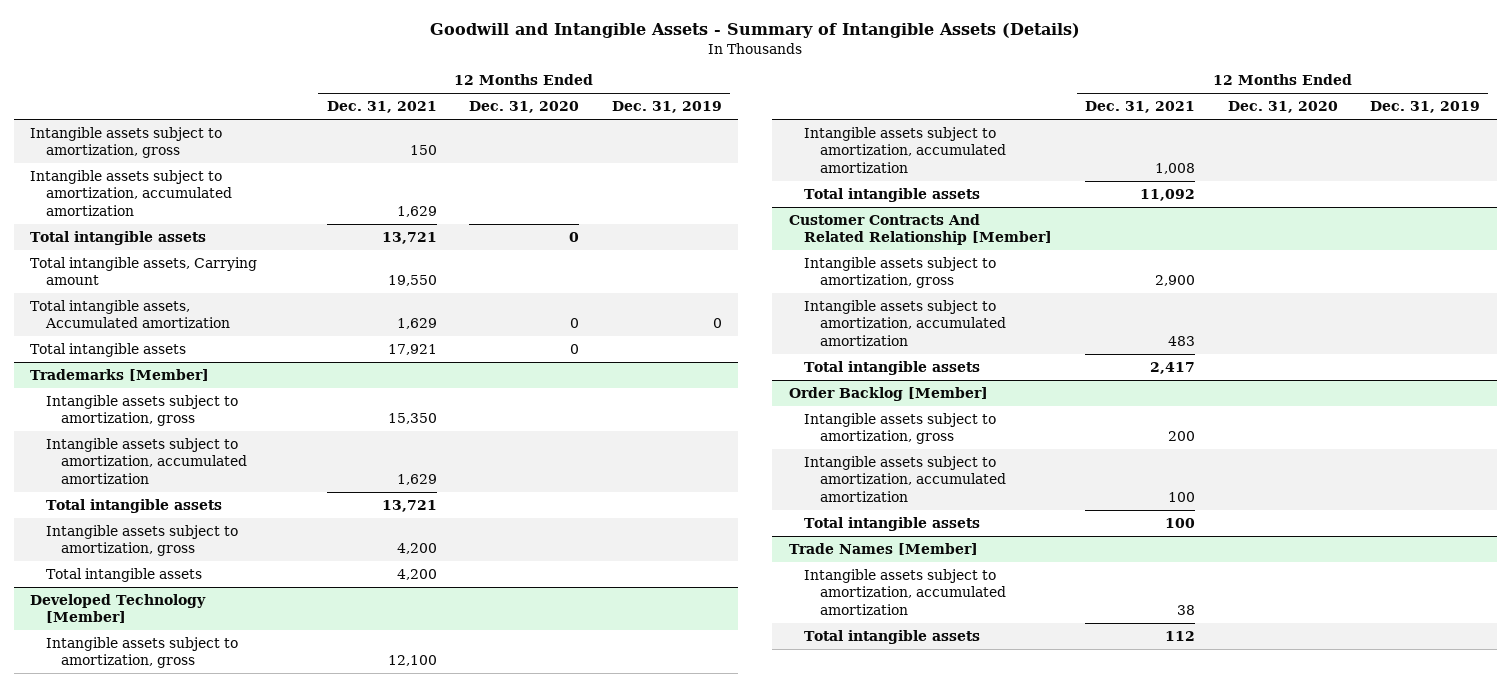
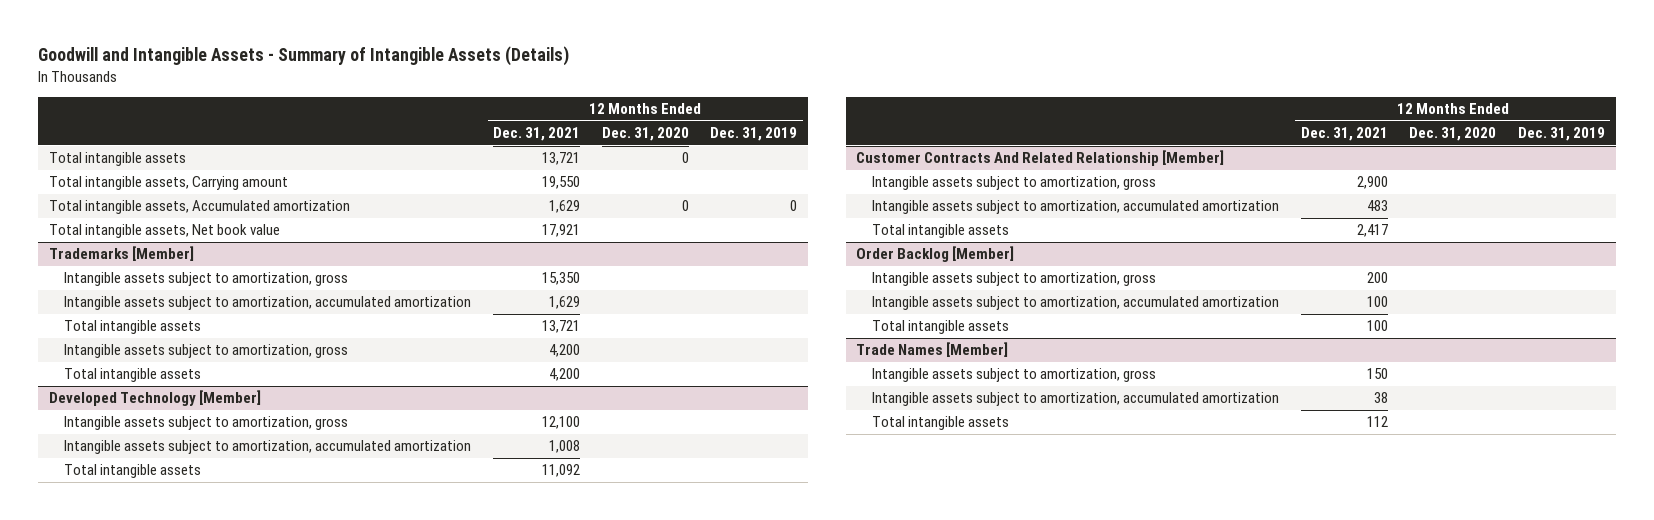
- Intangible assets subject to amortization, gross | 150 | |
- Intangible assets subject to amortization, accumulated amortization | 1,629 | |
- Total intangible assets | 17,921 | 0 |
+ Total intangible assets, Net book value | 17,921 | |
@ Trade Names [Member]
+ Intangible assets subject to amortization, gross | 150 | |

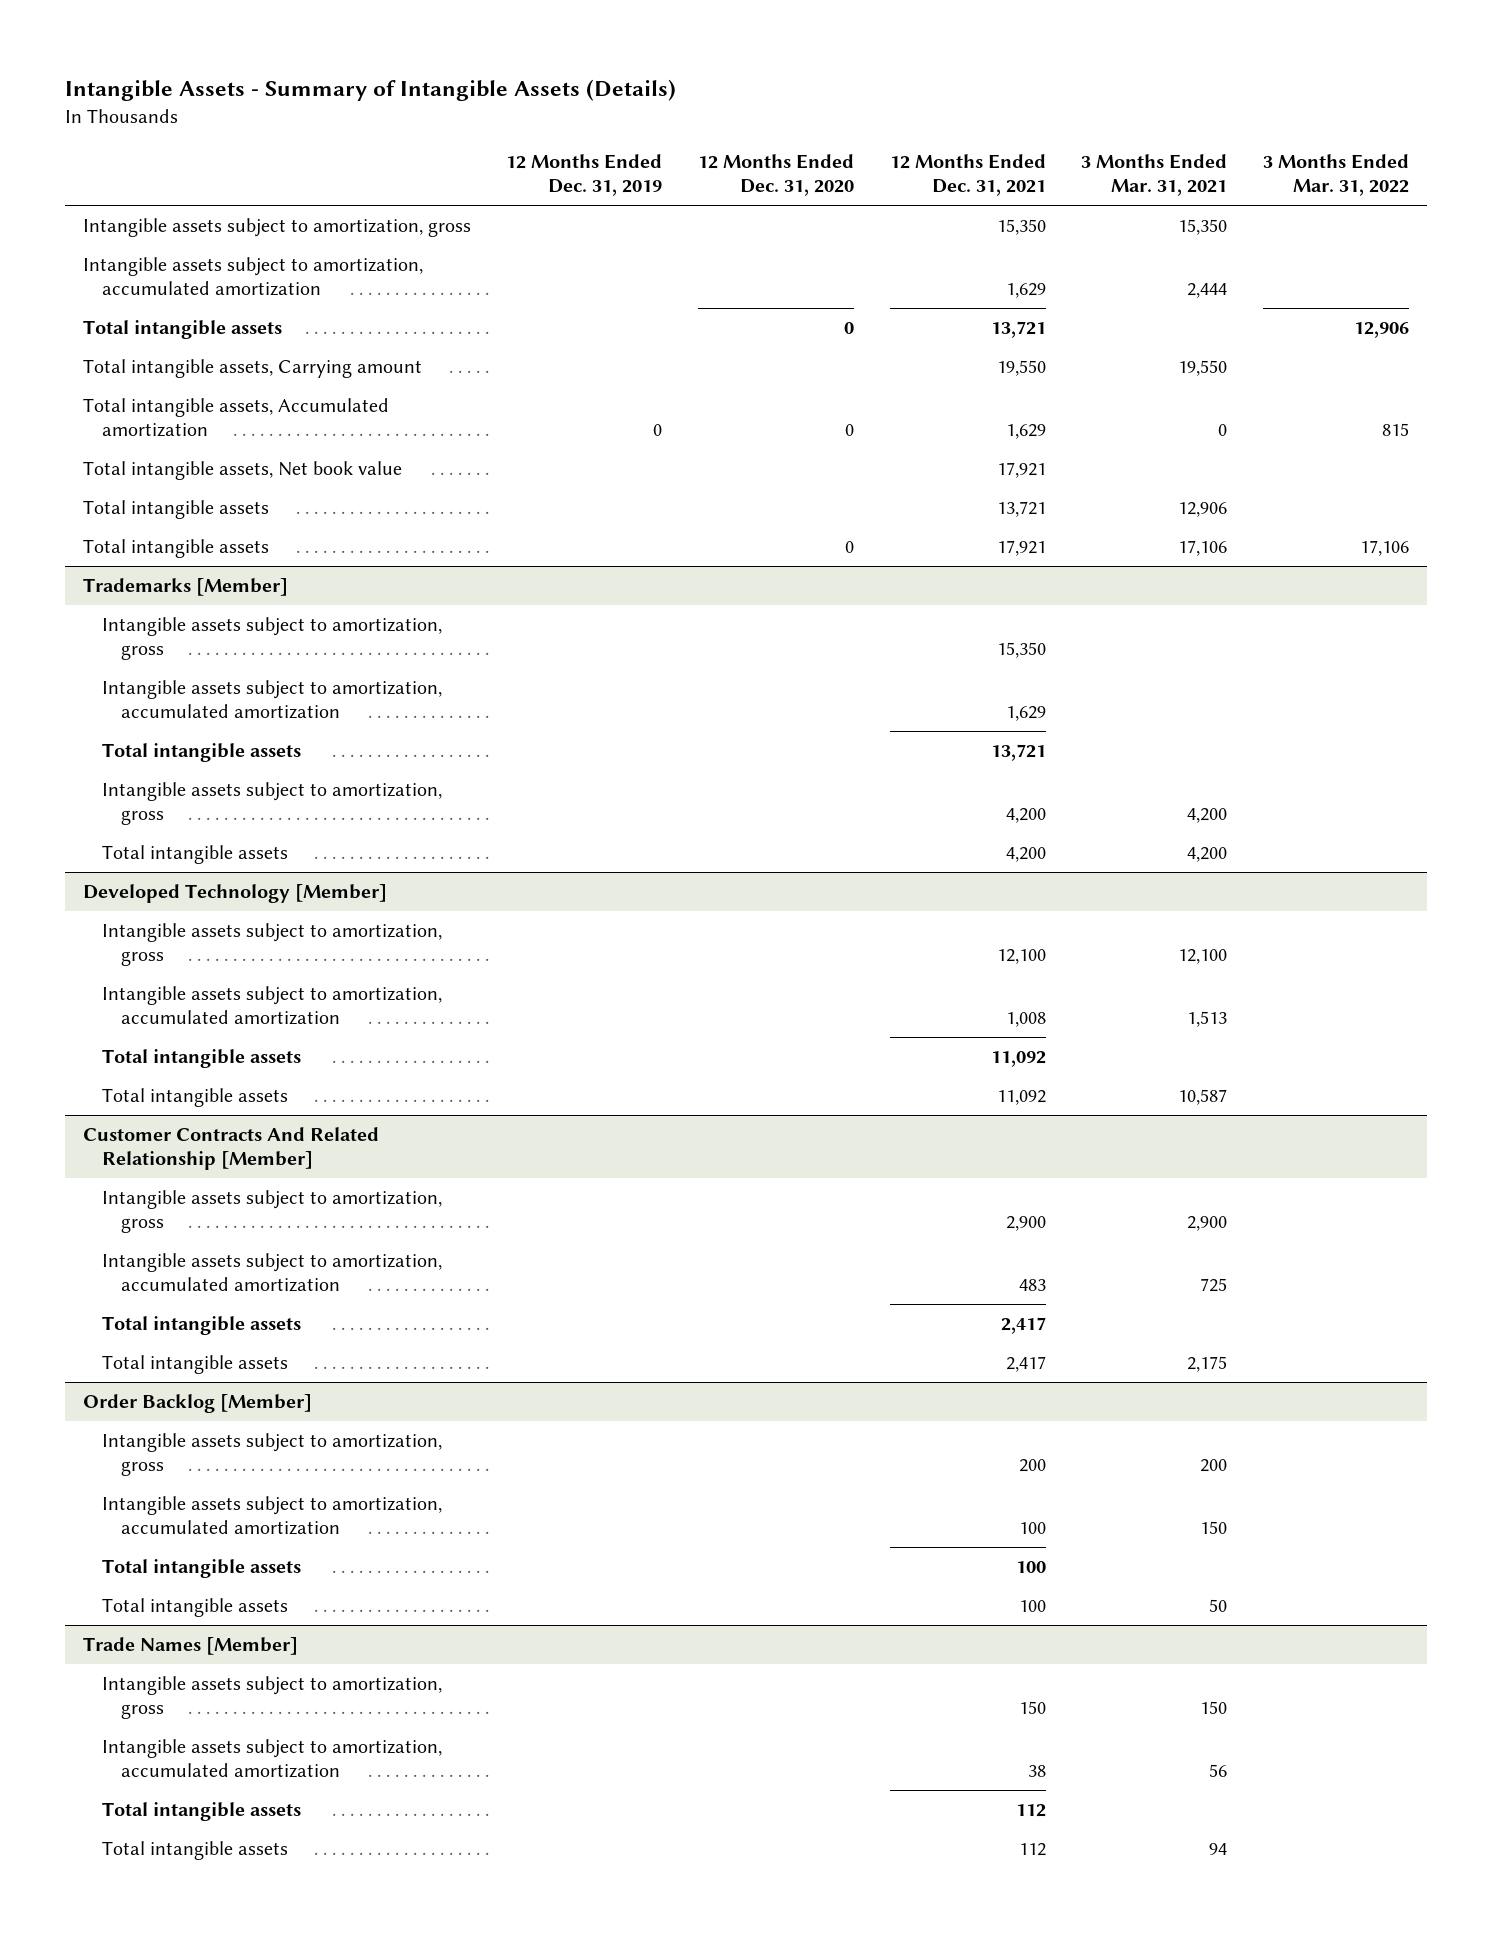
- Goodwill and Intangible Assets - Summary of Intangible Assets (Details)
+ Intangible Assets - Summary of Intangible Assets (Details)
- | 12 Months Ended Dec. 31, 2021 | 12 Months Ended Dec. 31, 2020 | 12 Months Ended Dec. 31, 2019
+ | 12 Months Ended Dec. 31, 2019 | 12 Months Ended Dec. 31, 2020 | 12 Months Ended Dec. 31, 2021 | 3 Months Ended Mar. 31, 2021 | 3 Months Ended Mar. 31, 2022
+ Intangible assets subject to amortization, gross | | | 15,350 | 15,350 |
+ Intangible assets subject to amortization, accumulated amortization | | | 1,629 | 2,444 |
+ Total intangible assets | | | 13,721 | 12,906 |
+ Total intangible assets | | 0 | 17,921 | 17,106 | 17,106
@ Developed Technology [Member]
+ Total intangible assets | | | 11,092 | 10,587 |
@ Customer Contracts And Related Relationship [Member]
+ Total intangible assets | | | 2,417 | 2,175 |
@ Order Backlog [Member]
+ Total intangible assets | | | 100 | 50 |
@ Trade Names [Member]
+ Total intangible assets | | | 112 | 94 |

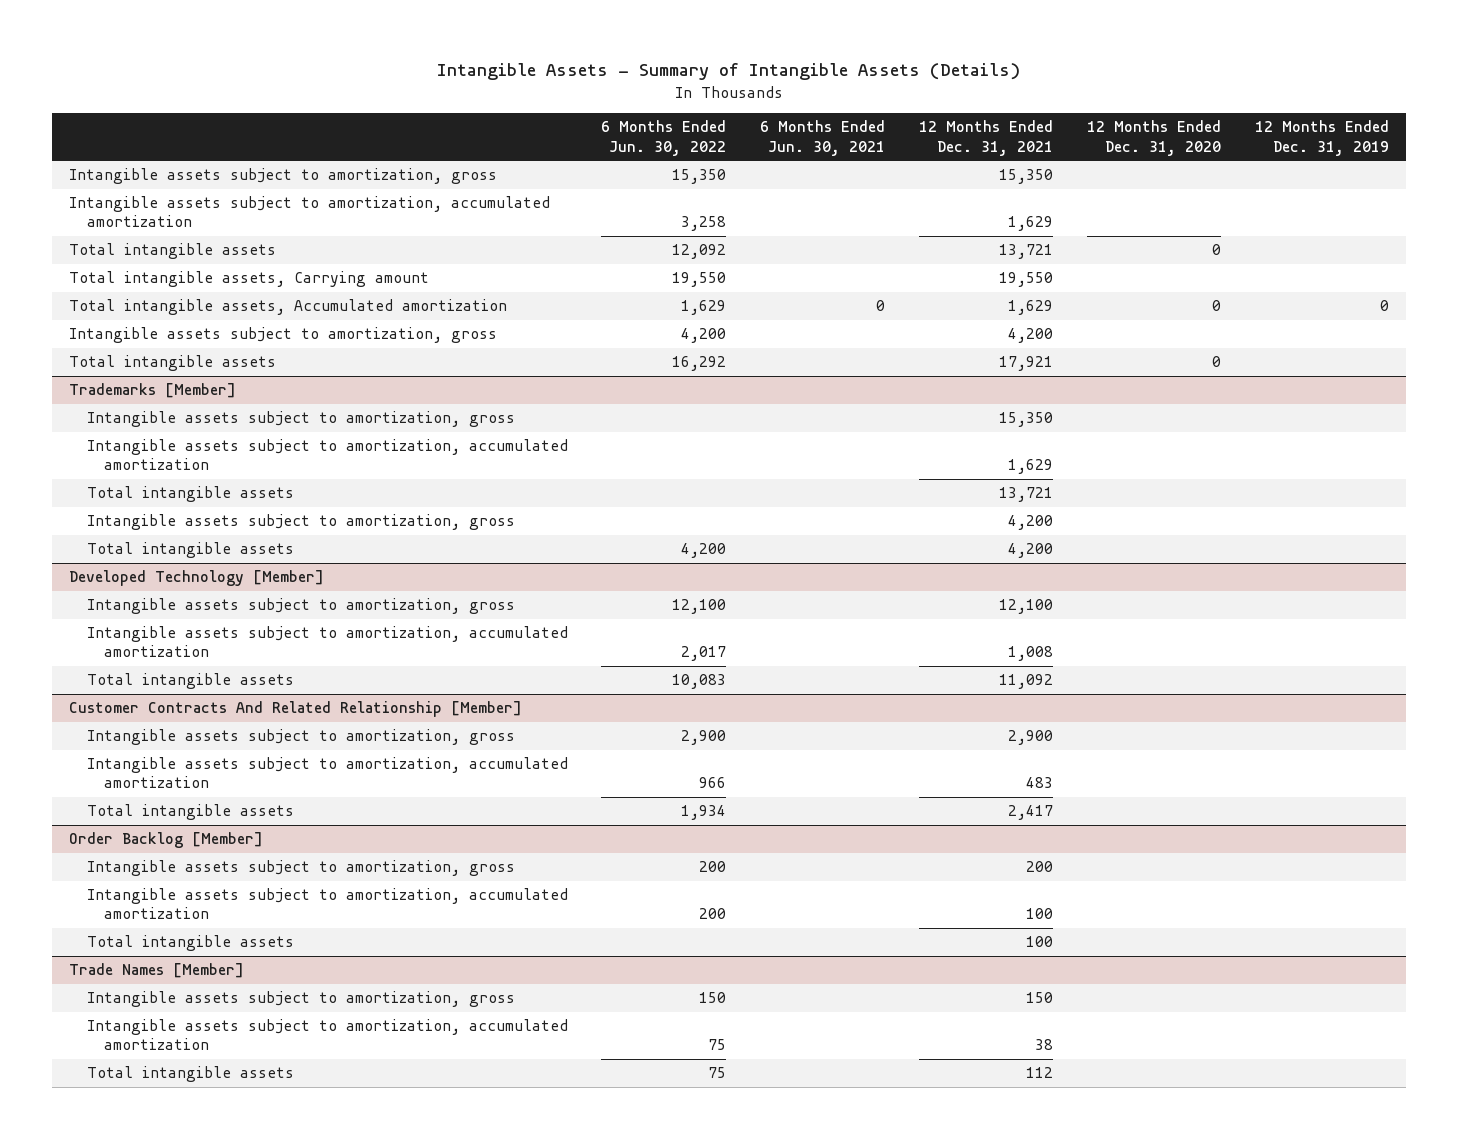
- | 12 Months Ended Dec. 31, 2019 | 12 Months Ended Dec. 31, 2020 | 12 Months Ended Dec. 31, 2021 | 3 Months Ended Mar. 31, 2021 | 3 Months Ended Mar. 31, 2022
+ | 6 Months Ended Jun. 30, 2022 | 6 Months Ended Jun. 30, 2021 | 12 Months Ended Dec. 31, 2021 | 12 Months Ended Dec. 31, 2020 | 12 Months Ended Dec. 31, 2019
- Total intangible assets, Net book value | | | 17,921 | |
- Total intangible assets | | | 13,721 | 12,906 |
+ Intangible assets subject to amortization, gross | 4,200 | | 4,200 | |
@ Developed Technology [Member]
- Total intangible assets | | | 11,092 | 10,587 |
@ Customer Contracts And Related Relationship [Member]
- Total intangible assets | | | 2,417 | 2,175 |
@ Order Backlog [Member]
- Total intangible assets | | | 100 | 50 |
@ Trade Names [Member]
- Total intangible assets | | | 112 | 94 |

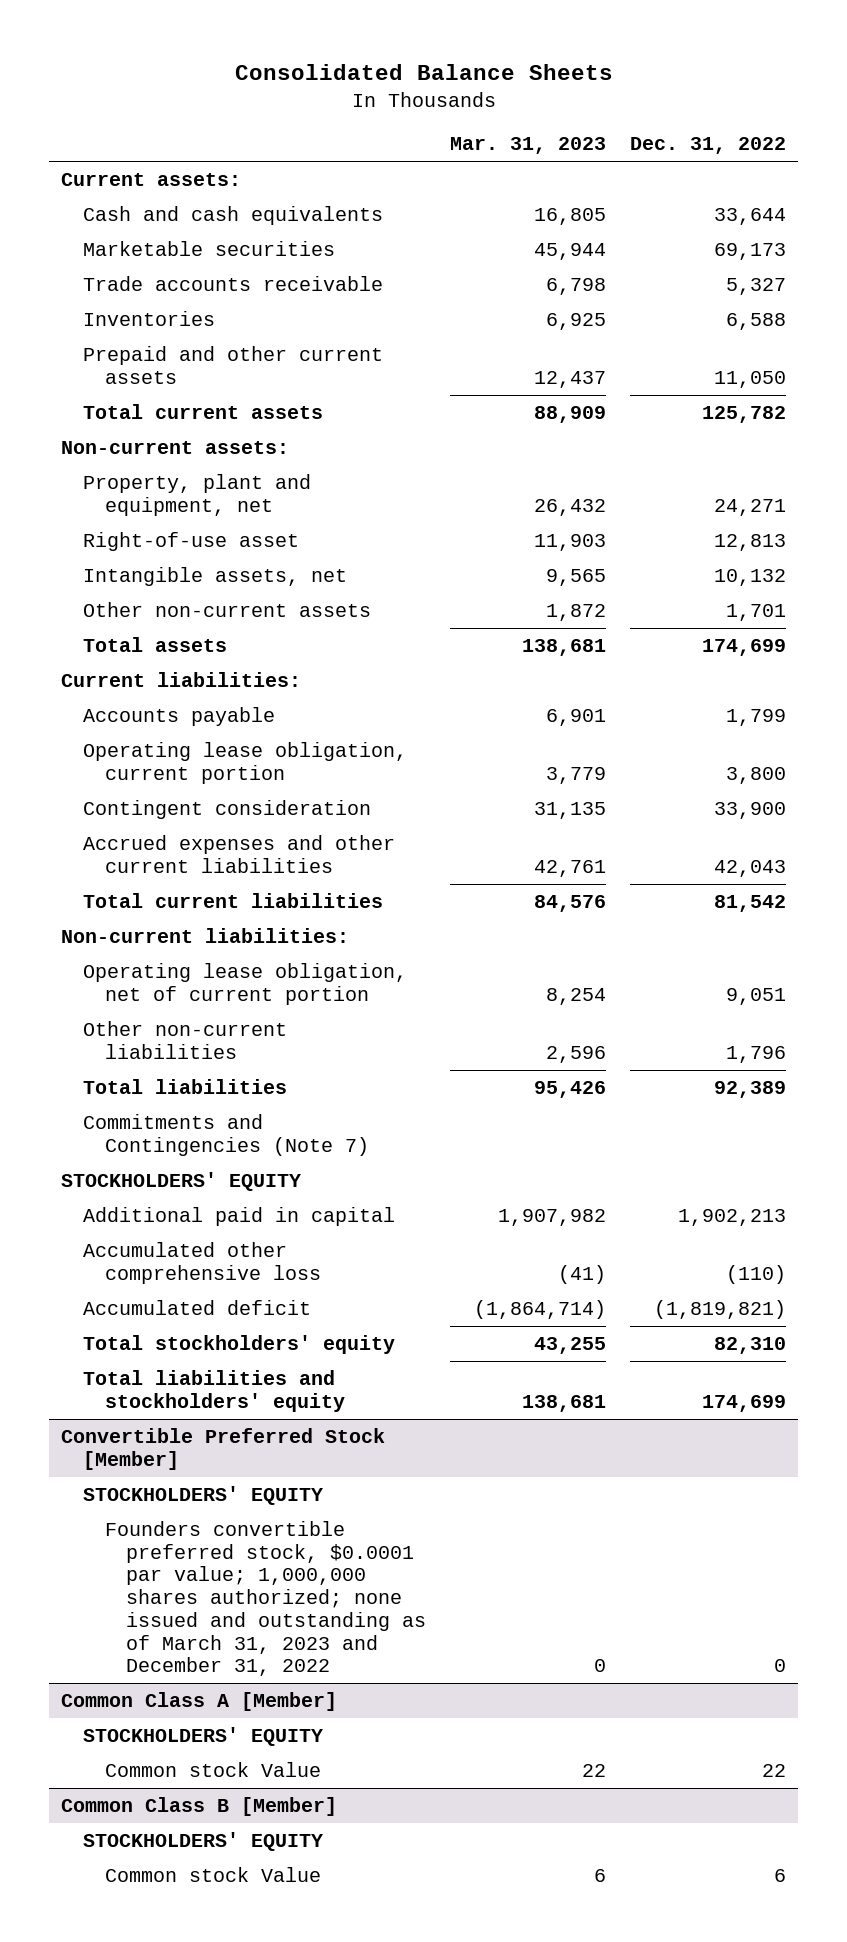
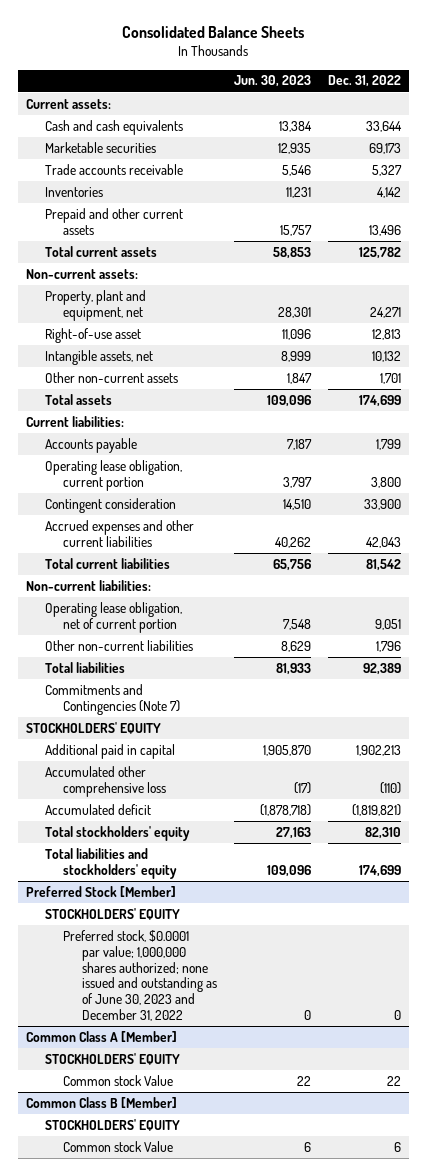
- | Mar. 31, 2023 | Dec. 31, 2022
+ | Jun. 30, 2023 | Dec. 31, 2022
- Inventories | 6,925 | 6,588
- Prepaid and other current assets | 12,437 | 11,050
+ Inventories | 11,231 | 4,142
+ Prepaid and other current assets | 15,757 | 13,496
- Convertible Preferred Stock [Member]
+ Preferred Stock [Member]
- Founders convertible preferred stock, $0.0001 par value; 1,000,000 shares authorized; none issued and outstanding as of March 31, 2023 and December 31, 2022 | 0 | 0
+ Preferred stock, $0.0001 par value; 1,000,000 shares authorized; none issued and outstanding as of June 30, 2023 and December 31, 2022 | 0 | 0

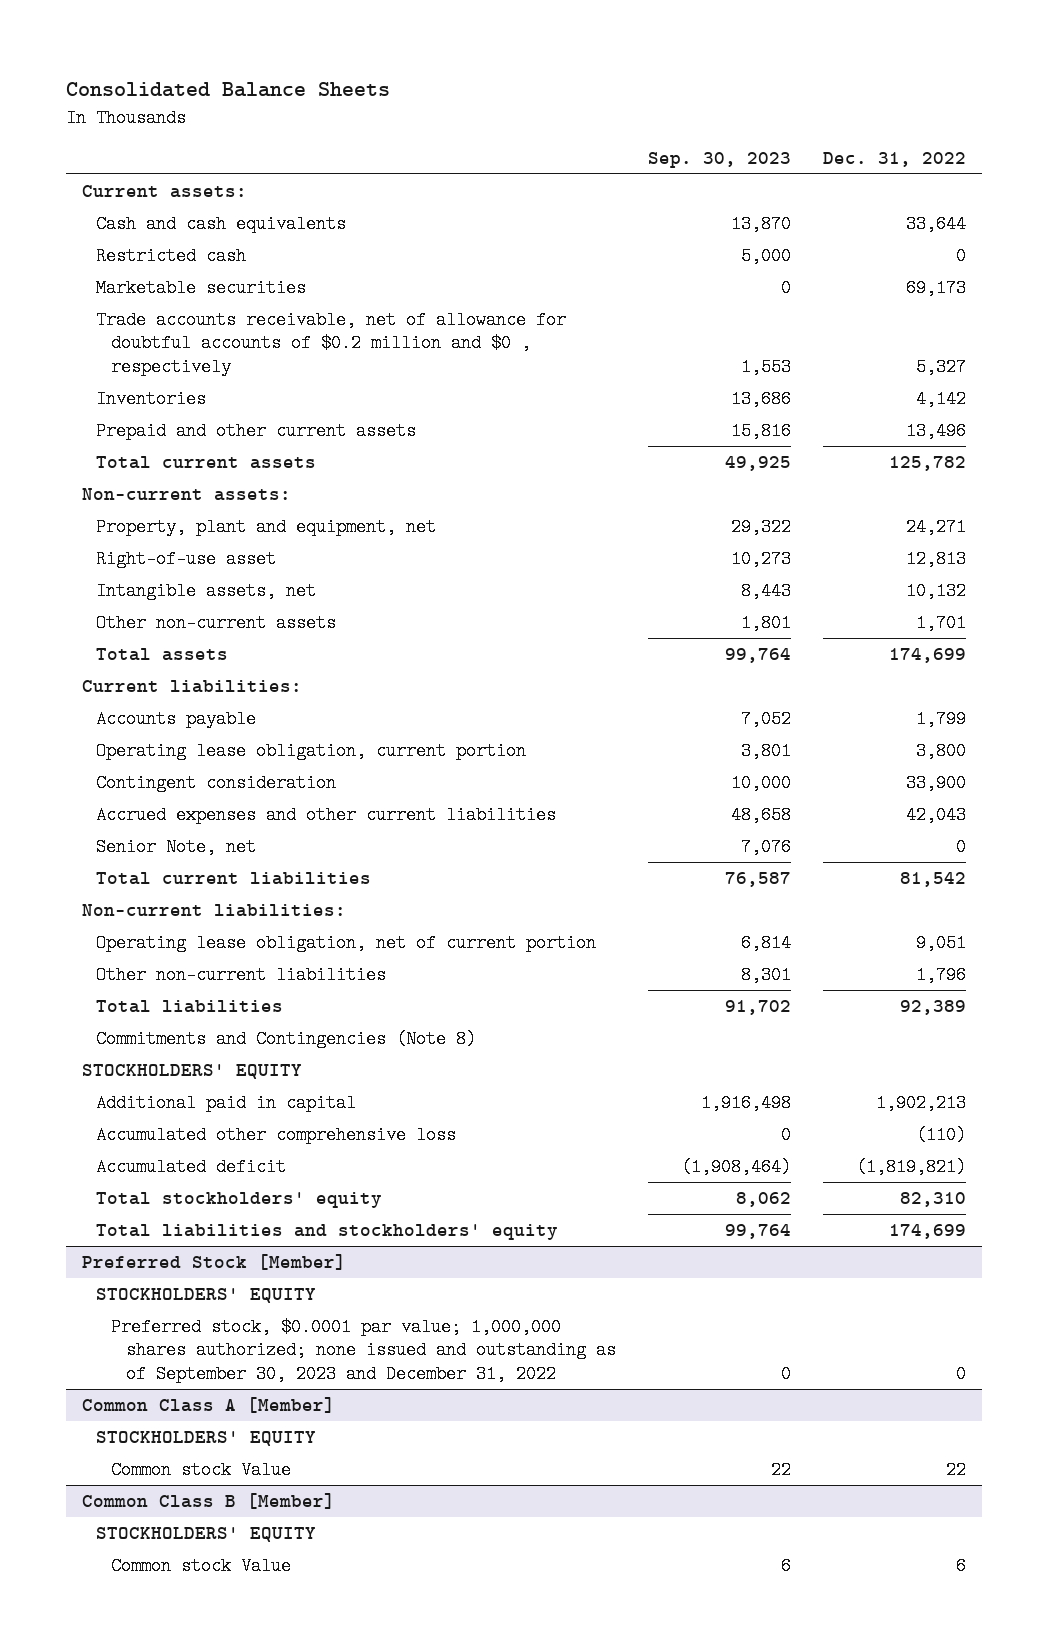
- | Jun. 30, 2023 | Dec. 31, 2022
+ | Sep. 30, 2023 | Dec. 31, 2022
+ Restricted cash | 5,000 | 0
- Trade accounts receivable | 5,546 | 5,327
+ Trade accounts receivable, net of allowance for doubtful accounts of $0.2 million and $0 , respectively | 1,553 | 5,327
+ Senior Note, net | 7,076 | 0
- Commitments and Contingencies (Note 7)
+ Commitments and Contingencies (Note 8)
@ Preferred Stock [Member]
- Preferred stock, $0.0001 par value; 1,000,000 shares authorized; none issued and outstanding as of June 30, 2023 and December 31, 2022 | 0 | 0
+ Preferred stock, $0.0001 par value; 1,000,000 shares authorized; none issued and outstanding as of September 30, 2023 and December 31, 2022 | 0 | 0

